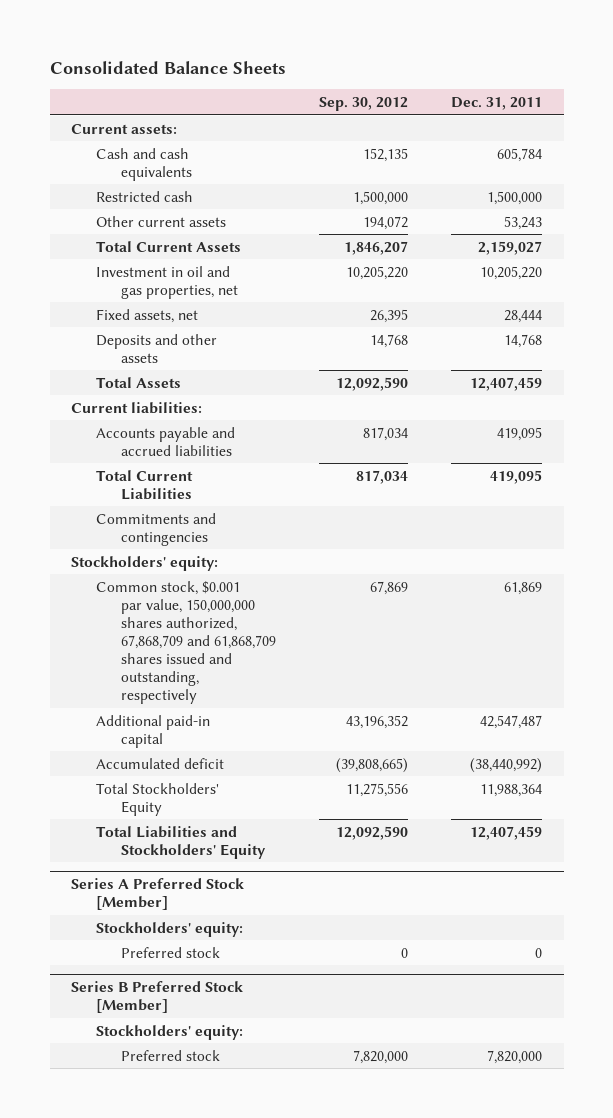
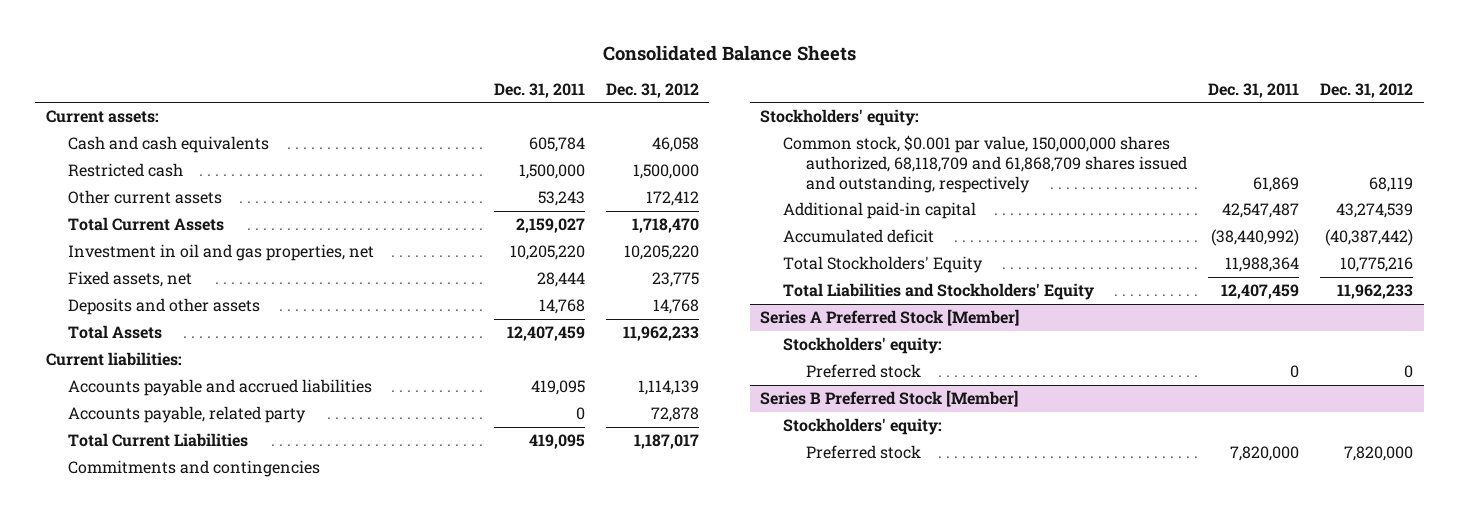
- | Sep. 30, 2012 | Dec. 31, 2011
+ | Dec. 31, 2011 | Dec. 31, 2012
+ Accounts payable, related party | 0 | 72,878
- Common stock, $0.001 par value, 150,000,000 shares authorized, 67,868,709 and 61,868,709 shares issued and outstanding, respectively | 67,869 | 61,869
+ Common stock, $0.001 par value, 150,000,000 shares authorized, 68,118,709 and 61,868,709 shares issued and outstanding, respectively | 61,869 | 68,119

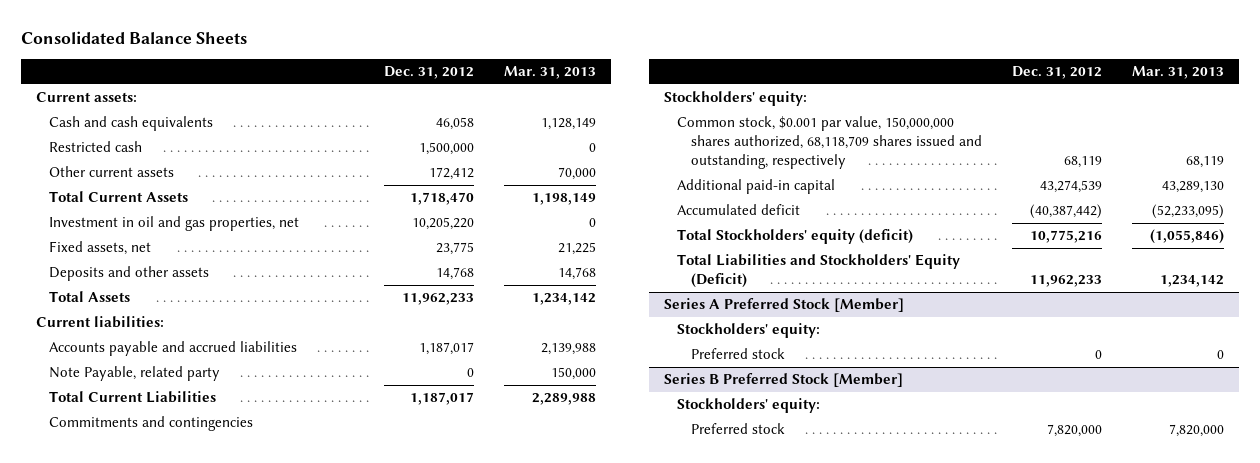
- | Dec. 31, 2011 | Dec. 31, 2012
+ | Dec. 31, 2012 | Mar. 31, 2013
- Accounts payable and accrued liabilities | 419,095 | 1,114,139
- Accounts payable, related party | 0 | 72,878
+ Accounts payable and accrued liabilities | 1,187,017 | 2,139,988
+ Note Payable, related party | 0 | 150,000
- Common stock, $0.001 par value, 150,000,000 shares authorized, 68,118,709 and 61,868,709 shares issued and outstanding, respectively | 61,869 | 68,119
+ Common stock, $0.001 par value, 150,000,000 shares authorized, 68,118,709 shares issued and outstanding, respectively | 68,119 | 68,119
- Total Stockholders' Equity | 11,988,364 | 10,775,216
- Total Liabilities and Stockholders' Equity | 12,407,459 | 11,962,233
+ Total Stockholders' equity (deficit) | 10,775,216 | (1,055,846)
+ Total Liabilities and Stockholders' Equity (Deficit) | 11,962,233 | 1,234,142

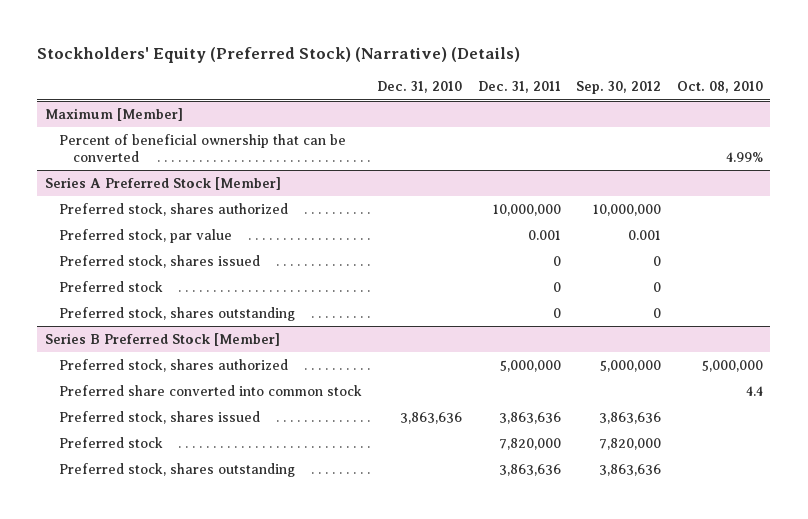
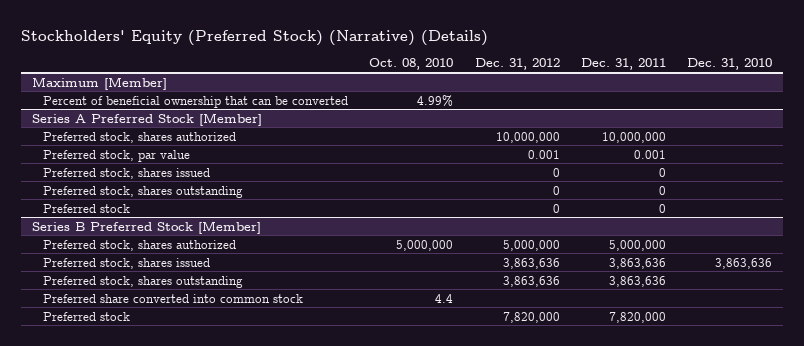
- | Dec. 31, 2010 | Dec. 31, 2011 | Sep. 30, 2012 | Oct. 08, 2010
+ | Oct. 08, 2010 | Dec. 31, 2012 | Dec. 31, 2011 | Dec. 31, 2010
@ Series A Preferred Stock [Member]
moved down: Preferred stock | | 0 | 0 |
@ Series B Preferred Stock [Member]
moved down: Preferred share converted into common stock | 4.4 | | |
moved down: Preferred stock | | 7,820,000 | 7,820,000 |

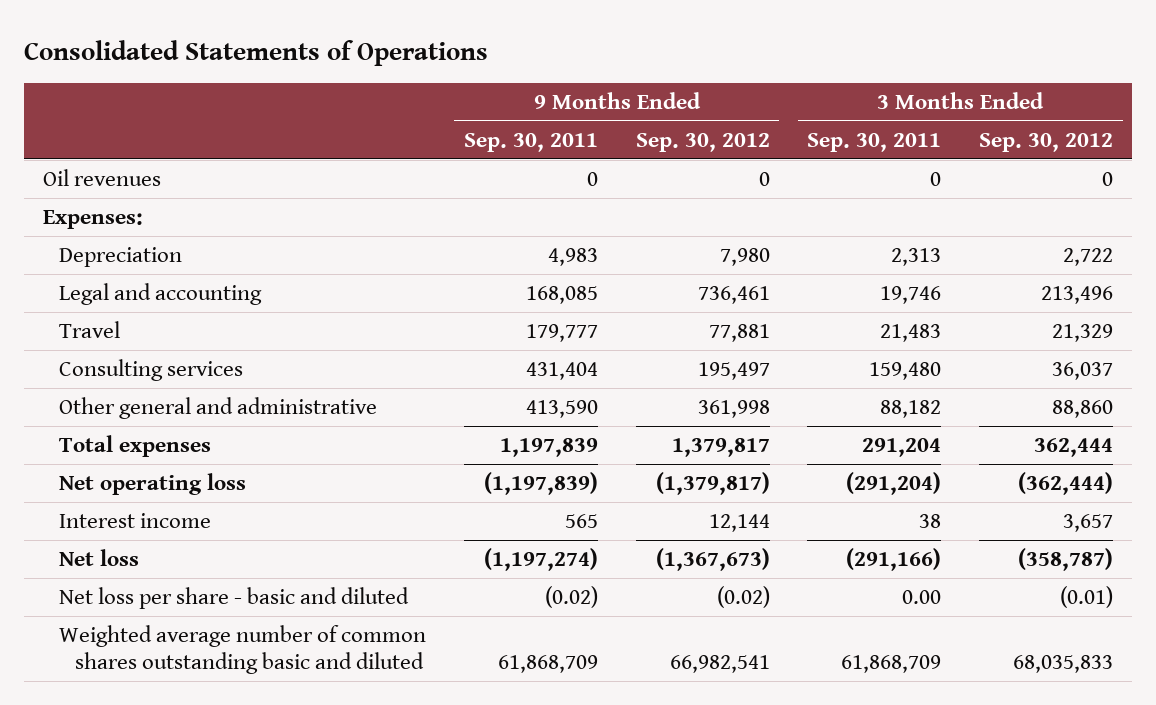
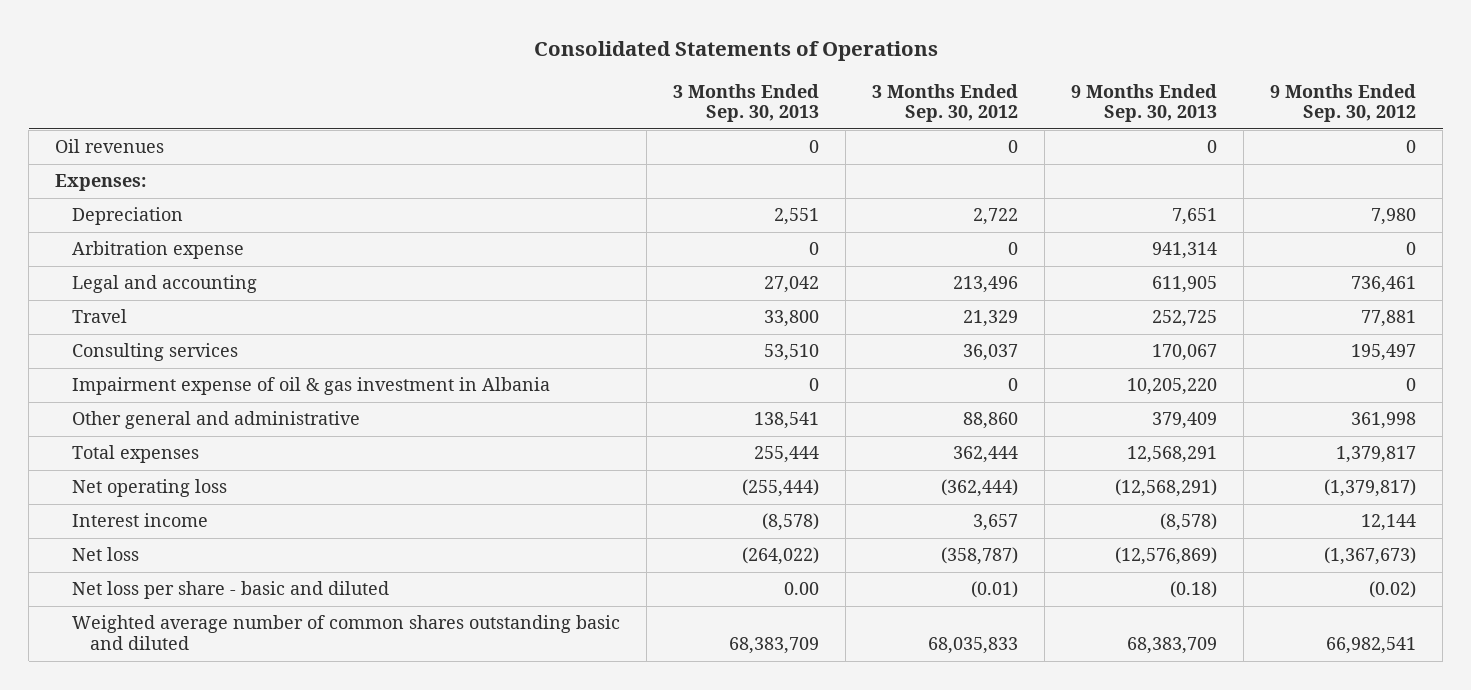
- | 9 Months Ended Sep. 30, 2011 | 9 Months Ended Sep. 30, 2012 | 3 Months Ended Sep. 30, 2011 | 3 Months Ended Sep. 30, 2012
+ | 3 Months Ended Sep. 30, 2013 | 3 Months Ended Sep. 30, 2012 | 9 Months Ended Sep. 30, 2013 | 9 Months Ended Sep. 30, 2012
+ Arbitration expense | 0 | 0 | 941,314 | 0
+ Impairment expense of oil & gas investment in Albania | 0 | 0 | 10,205,220 | 0

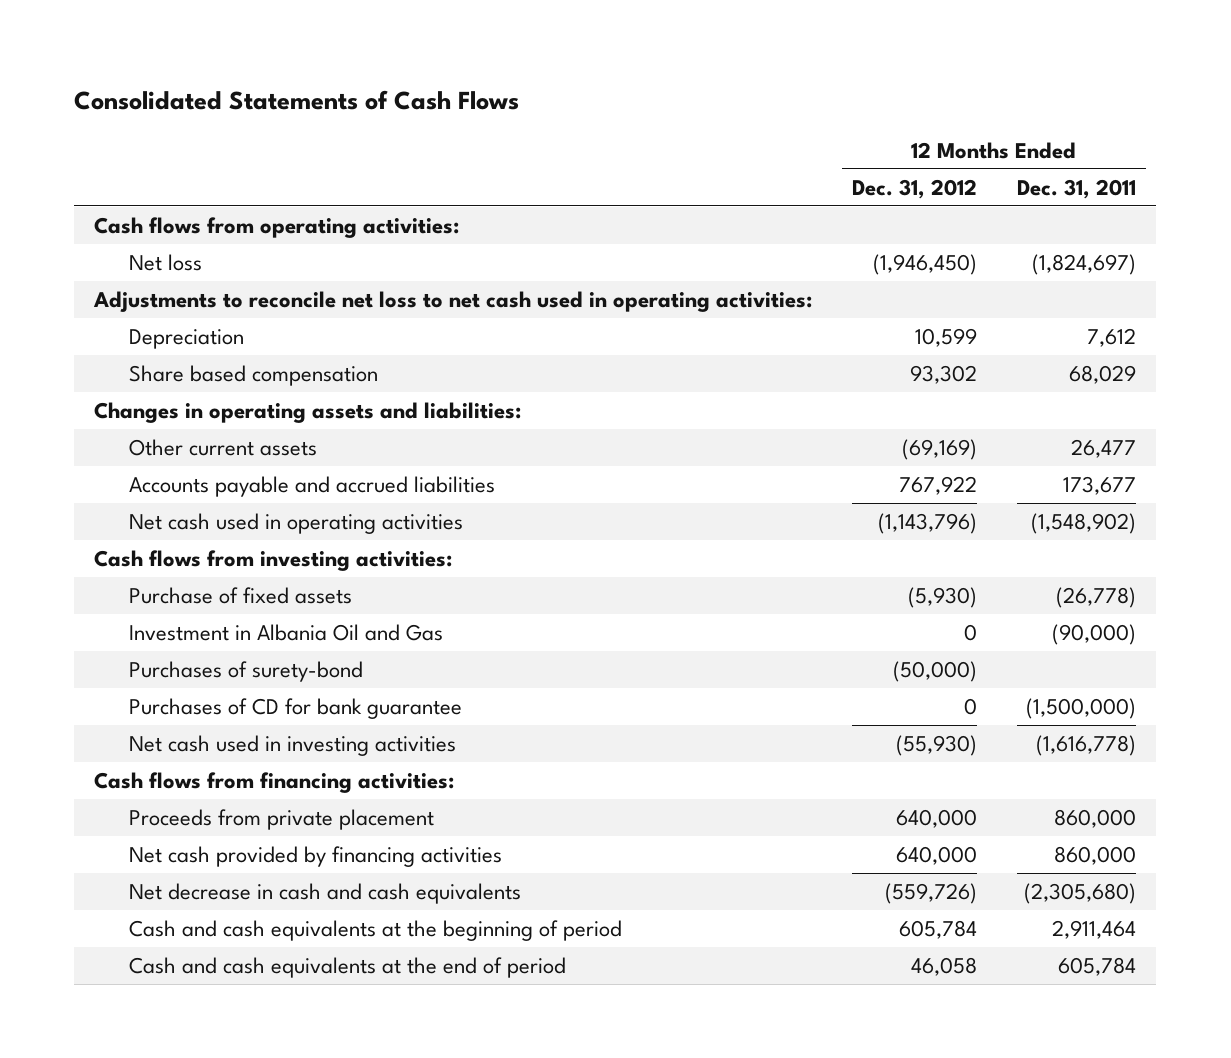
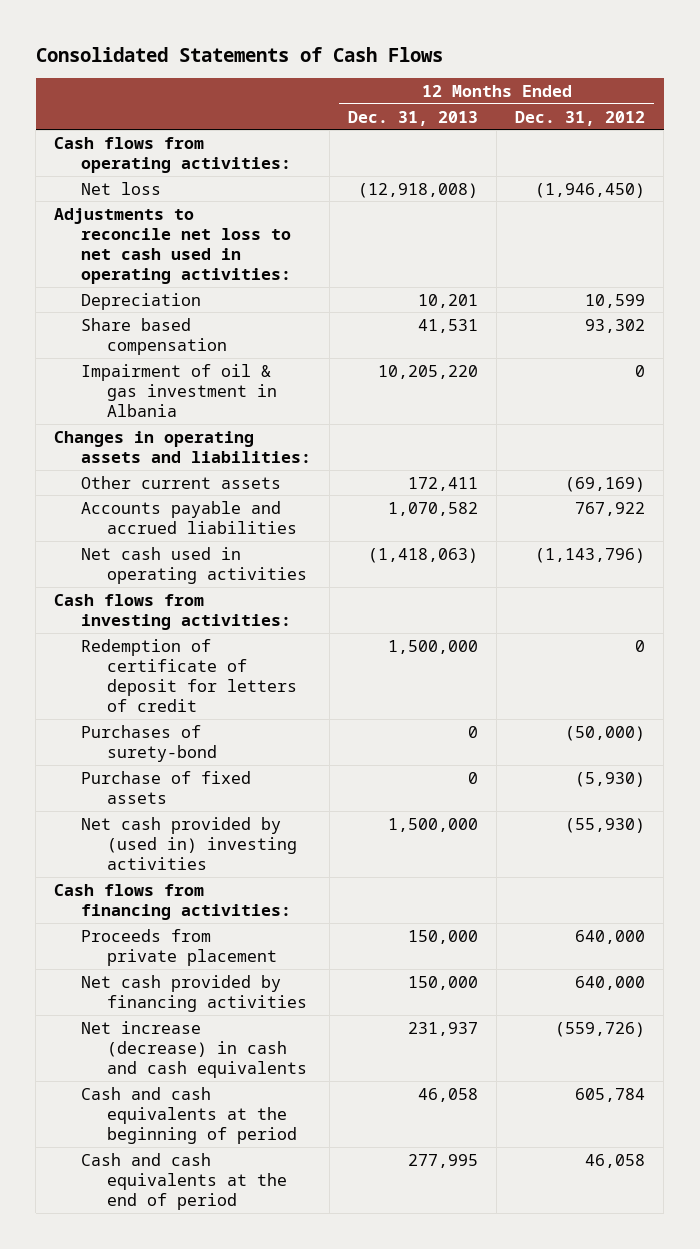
- | 12 Months Ended Dec. 31, 2012 | 12 Months Ended Dec. 31, 2011
+ | 12 Months Ended Dec. 31, 2013 | 12 Months Ended Dec. 31, 2012
+ Impairment of oil & gas investment in Albania | 10,205,220 | 0
- Investment in Albania Oil and Gas | 0 | (90,000)
+ Redemption of certificate of deposit for letters of credit | 1,500,000 | 0
- Purchases of CD for bank guarantee | 0 | (1,500,000)
- Net cash used in investing activities | (55,930) | (1,616,778)
moved down: Purchase of fixed assets | 0 | (5,930)
+ Net cash provided by (used in) investing activities | 1,500,000 | (55,930)
- Net decrease in cash and cash equivalents | (559,726) | (2,305,680)
+ Net increase (decrease) in cash and cash equivalents | 231,937 | (559,726)

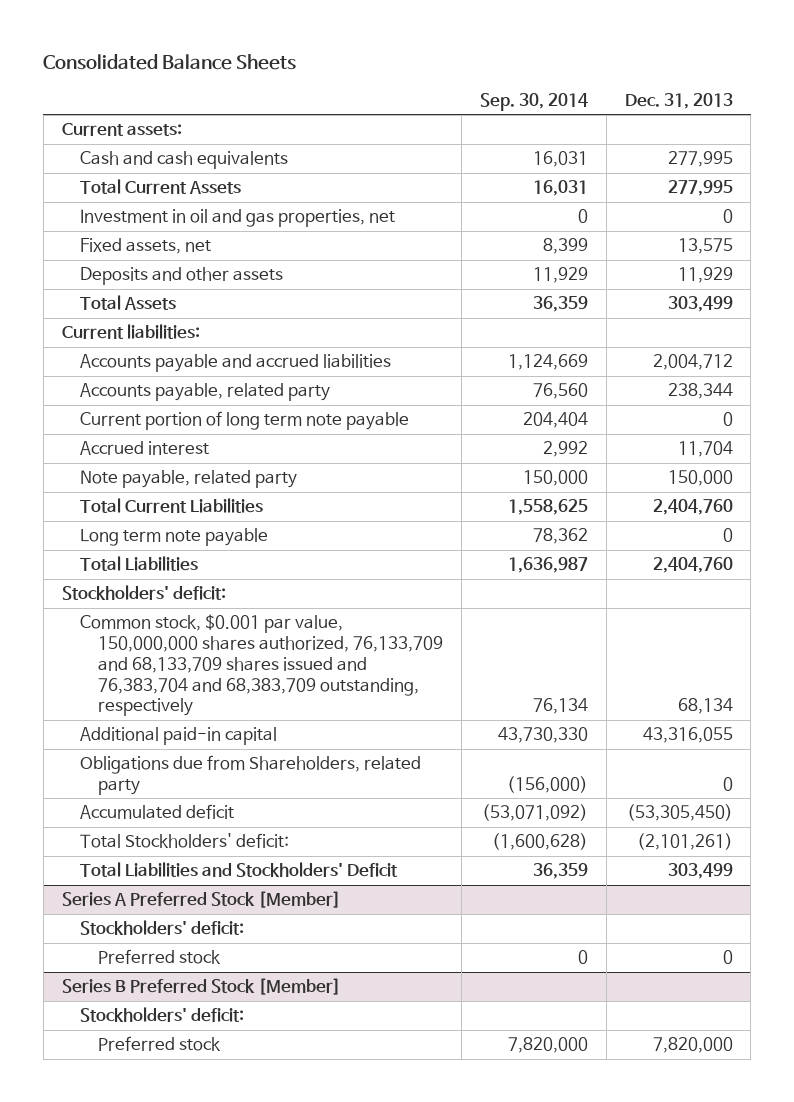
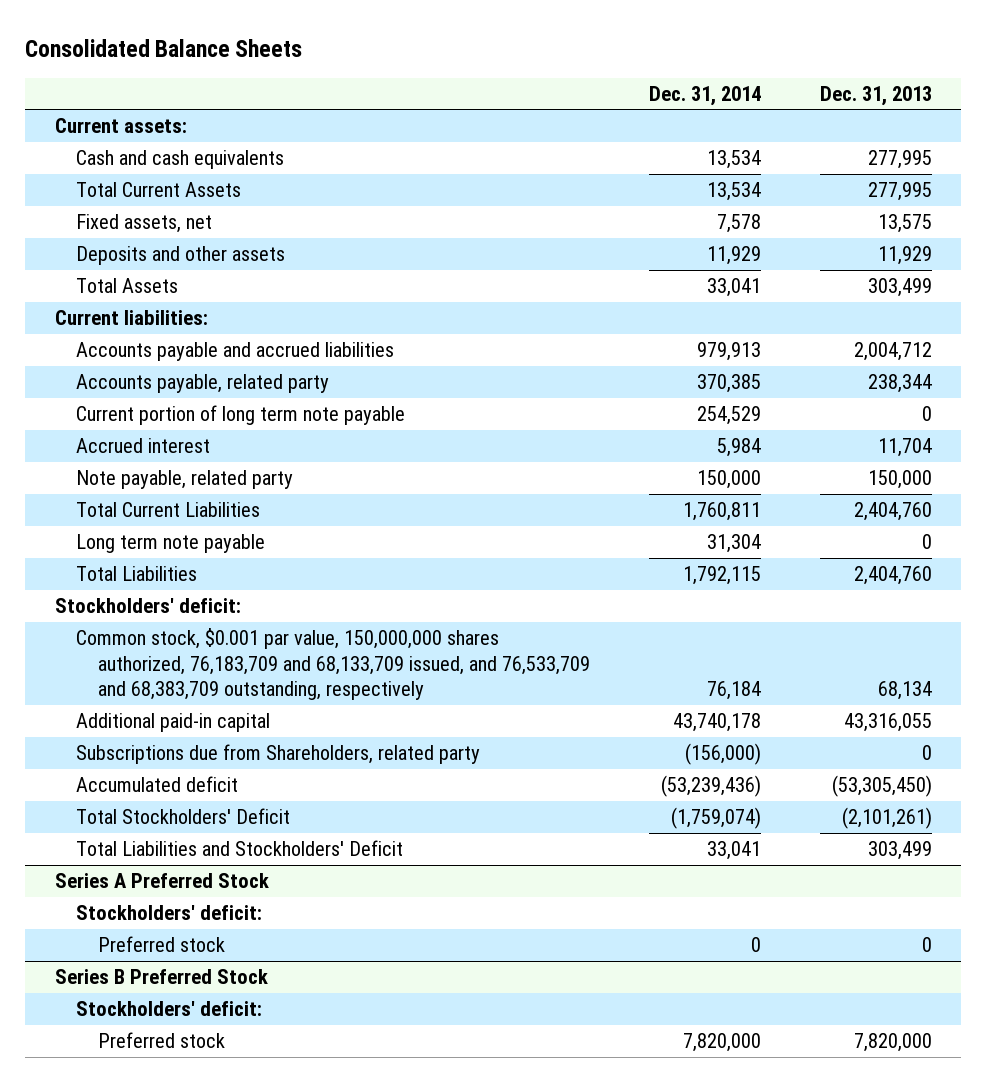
- | Sep. 30, 2014 | Dec. 31, 2013
+ | Dec. 31, 2014 | Dec. 31, 2013
- Investment in oil and gas properties, net | 0 | 0
- Common stock, $0.001 par value, 150,000,000 shares authorized, 76,133,709 and 68,133,709 shares issued and 76,383,704 and 68,383,709 outstanding, respectively | 76,134 | 68,134
+ Common stock, $0.001 par value, 150,000,000 shares authorized, 76,183,709 and 68,133,709 issued, and 76,533,709 and 68,383,709 outstanding, respectively | 76,184 | 68,134
- Obligations due from Shareholders, related party | (156,000) | 0
+ Subscriptions due from Shareholders, related party | (156,000) | 0
- Total Stockholders' deficit: | (1,600,628) | (2,101,261)
+ Total Stockholders' Deficit | (1,759,074) | (2,101,261)
- Series A Preferred Stock [Member]
+ Series A Preferred Stock
- Series B Preferred Stock [Member]
+ Series B Preferred Stock

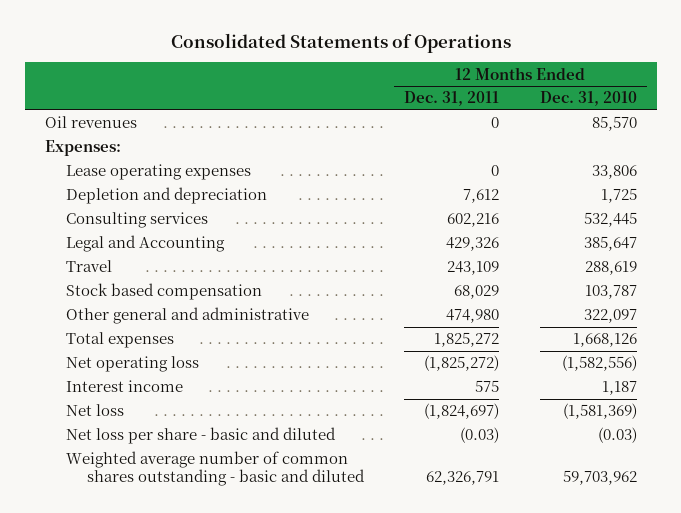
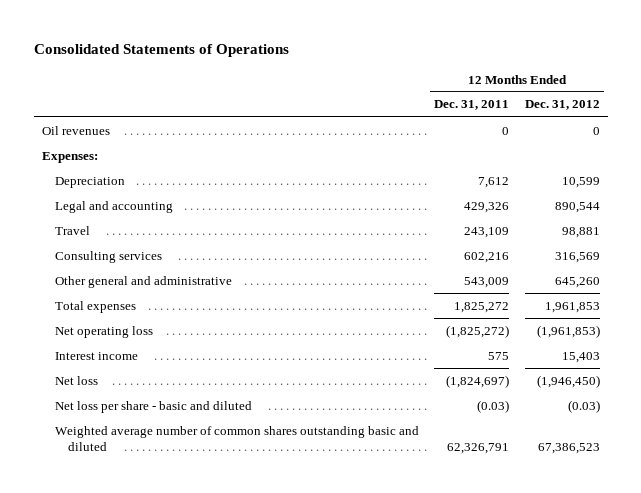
- | 12 Months Ended Dec. 31, 2011 | 12 Months Ended Dec. 31, 2010
+ | 12 Months Ended Dec. 31, 2011 | 12 Months Ended Dec. 31, 2012
- Lease operating expenses | 0 | 33,806
- Depletion and depreciation | 7,612 | 1,725
- Legal and Accounting | 429,326 | 385,647
+ Depreciation | 7,612 | 10,599
+ Legal and accounting | 429,326 | 890,544
- Stock based compensation | 68,029 | 103,787
- Other general and administrative | 474,980 | 322,097
moved down: Consulting services | 602,216 | 316,569
+ Other general and administrative | 543,009 | 645,260
- Weighted average number of common shares outstanding - basic and diluted | 62,326,791 | 59,703,962
+ Weighted average number of common shares outstanding basic and diluted | 62,326,791 | 67,386,523

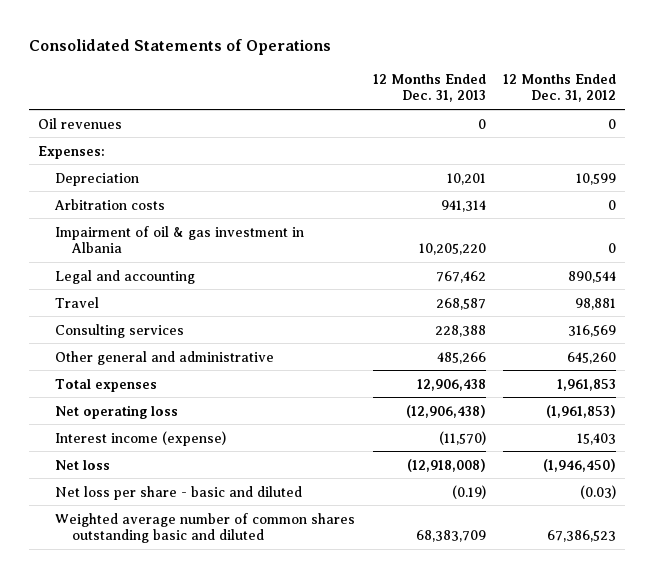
- | 12 Months Ended Dec. 31, 2011 | 12 Months Ended Dec. 31, 2012
+ | 12 Months Ended Dec. 31, 2013 | 12 Months Ended Dec. 31, 2012
+ Arbitration costs | 941,314 | 0
+ Impairment of oil & gas investment in Albania | 10,205,220 | 0
- Interest income | 575 | 15,403
+ Interest income (expense) | (11,570) | 15,403

